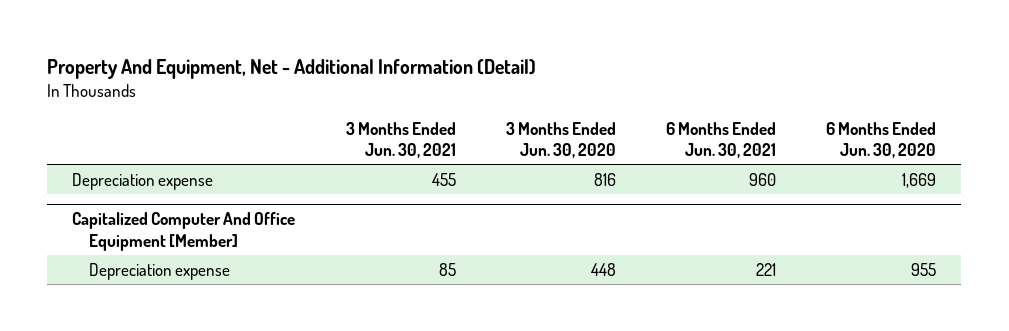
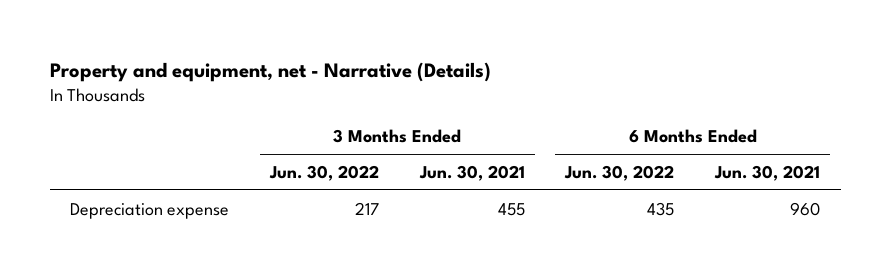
- Property And Equipment, Net - Additional Information (Detail)
+ Property and equipment, net - Narrative (Details)
- | 3 Months Ended Jun. 30, 2021 | 3 Months Ended Jun. 30, 2020 | 6 Months Ended Jun. 30, 2021 | 6 Months Ended Jun. 30, 2020
+ | 3 Months Ended Jun. 30, 2022 | 3 Months Ended Jun. 30, 2021 | 6 Months Ended Jun. 30, 2022 | 6 Months Ended Jun. 30, 2021
- Capitalized Computer And Office Equipment [Member]
- Depreciation expense | 85 | 448 | 221 | 955

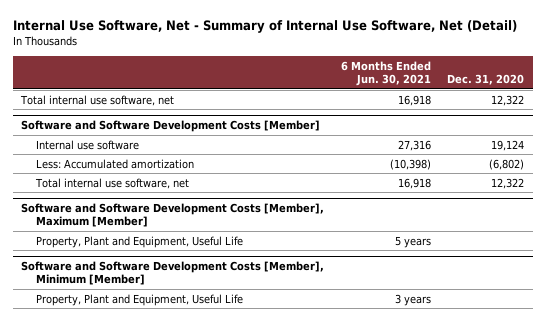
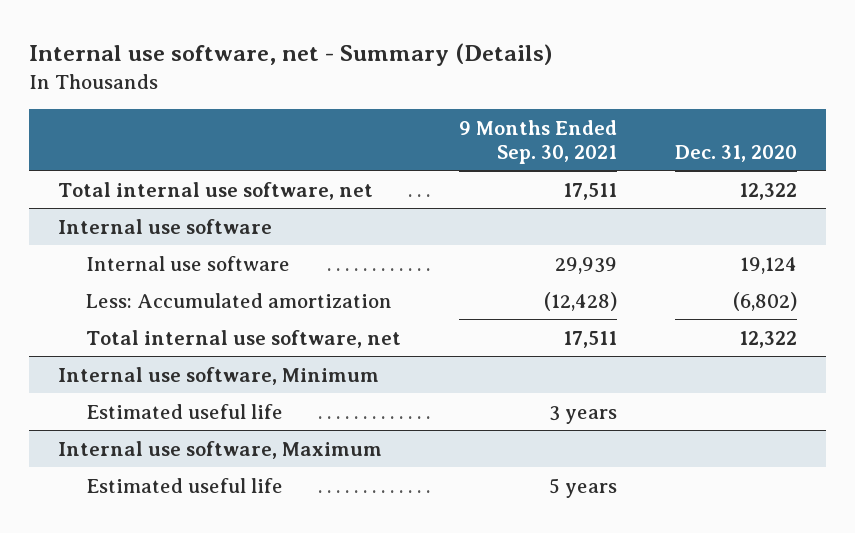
- Internal Use Software, Net - Summary of Internal Use Software, Net (Detail)
+ Internal use software, net - Summary (Details)
- | 6 Months Ended Jun. 30, 2021 | Dec. 31, 2020
+ | 9 Months Ended Sep. 30, 2021 | Dec. 31, 2020
- Software and Software Development Costs [Member]
+ Internal use software
- Software and Software Development Costs [Member], Maximum [Member]
- Property, Plant and Equipment, Useful Life | 5 years |
- Software and Software Development Costs [Member], Minimum [Member]
- Property, Plant and Equipment, Useful Life | 3 years |
+ Internal use software, Minimum
+ Estimated useful life | 3 years |
+ Internal use software, Maximum
+ Estimated useful life | 5 years |

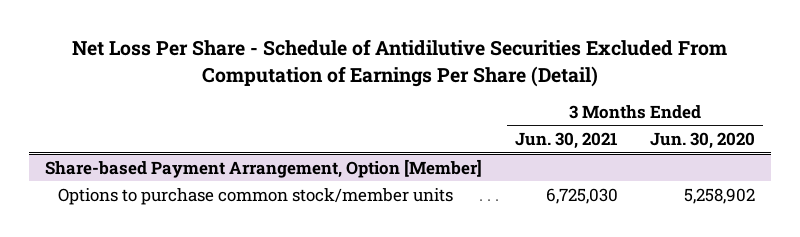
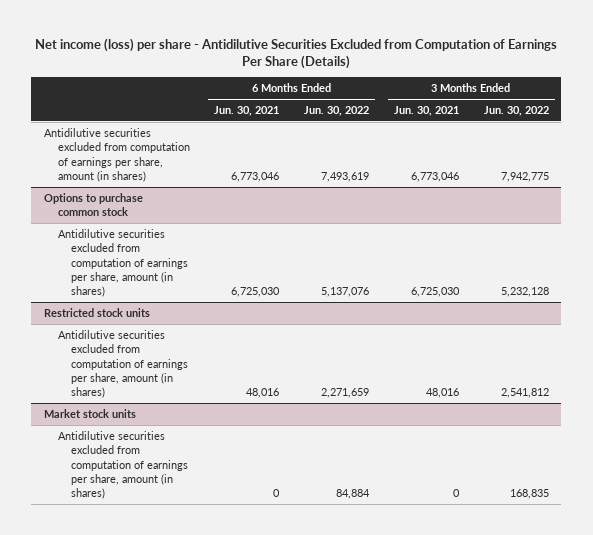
- Net Loss Per Share - Schedule of Antidilutive Securities Excluded From Computation of Earnings Per Share (Detail)
+ Net income (loss) per share - Antidilutive Securities Excluded from Computation of Earnings Per Share (Details)
- | 3 Months Ended Jun. 30, 2021 | 3 Months Ended Jun. 30, 2020
+ | 6 Months Ended Jun. 30, 2021 | 6 Months Ended Jun. 30, 2022 | 3 Months Ended Jun. 30, 2021 | 3 Months Ended Jun. 30, 2022
- Share-based Payment Arrangement, Option [Member]
- Options to purchase common stock/member units | 6,725,030 | 5,258,902
+ Antidilutive securities excluded from computation of earnings per share, amount (in shares) | 6,773,046 | 7,493,619 | 6,773,046 | 7,942,775
+ Options to purchase common stock
+ Antidilutive securities excluded from computation of earnings per share, amount (in shares) | 6,725,030 | 5,137,076 | 6,725,030 | 5,232,128
+ Restricted stock units
+ Antidilutive securities excluded from computation of earnings per share, amount (in shares) | 48,016 | 2,271,659 | 48,016 | 2,541,812
+ Market stock units
+ Antidilutive securities excluded from computation of earnings per share, amount (in shares) | 0 | 84,884 | 0 | 168,835

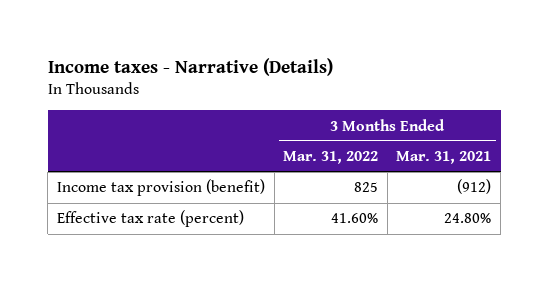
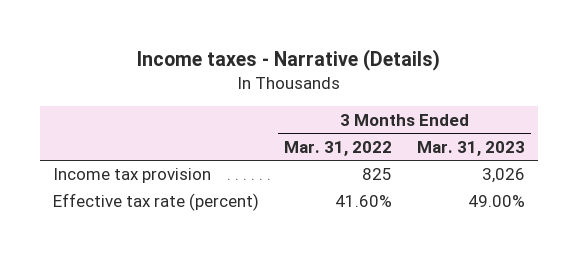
- | 3 Months Ended Mar. 31, 2022 | 3 Months Ended Mar. 31, 2021
+ | 3 Months Ended Mar. 31, 2022 | 3 Months Ended Mar. 31, 2023
- Income tax provision (benefit) | 825 | (912)
+ Income tax provision | 825 | 3,026

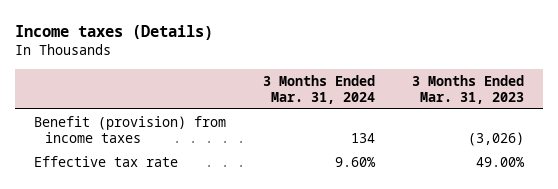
- Income taxes - Narrative (Details)
+ Income taxes (Details)
- | 3 Months Ended Mar. 31, 2022 | 3 Months Ended Mar. 31, 2023
+ | 3 Months Ended Mar. 31, 2024 | 3 Months Ended Mar. 31, 2023
- Income tax provision | 825 | 3,026
- Effective tax rate (percent) | 41.60% | 49.00%
+ Benefit (provision) from income taxes | 134 | (3,026)
+ Effective tax rate | 9.60% | 49.00%

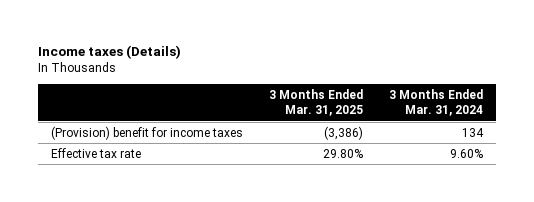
- | 3 Months Ended Mar. 31, 2024 | 3 Months Ended Mar. 31, 2023
+ | 3 Months Ended Mar. 31, 2025 | 3 Months Ended Mar. 31, 2024
- Benefit (provision) from income taxes | 134 | (3,026)
+ (Provision) benefit for income taxes | (3,386) | 134

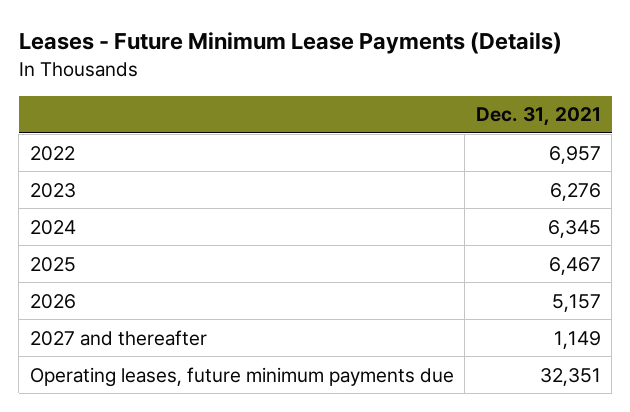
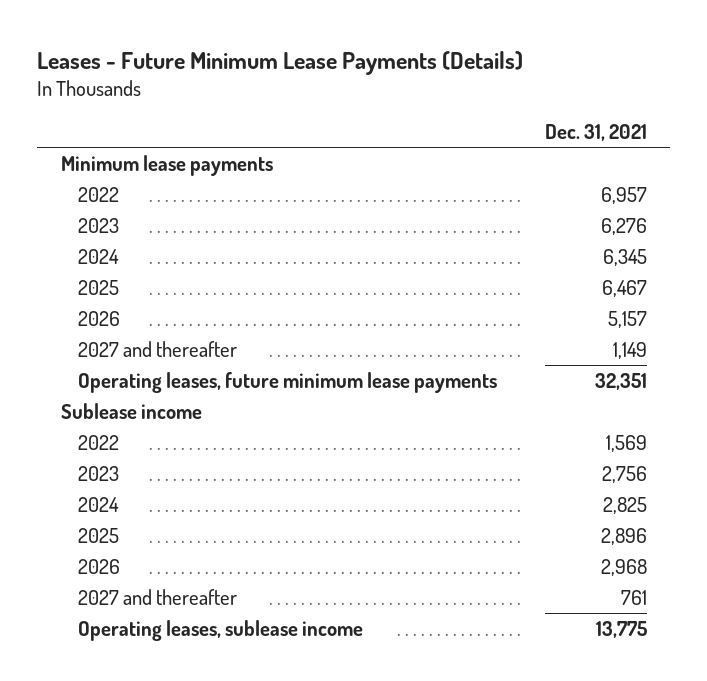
+ Minimum lease payments
- Operating leases, future minimum payments due | 32,351
+ Operating leases, future minimum lease payments | 32,351
+ Sublease income
+ 2022 | 1,569
+ 2023 | 2,756
+ 2024 | 2,825
+ 2025 | 2,896
+ 2026 | 2,968
+ 2027 and thereafter | 761
+ Operating leases, sublease income | 13,775

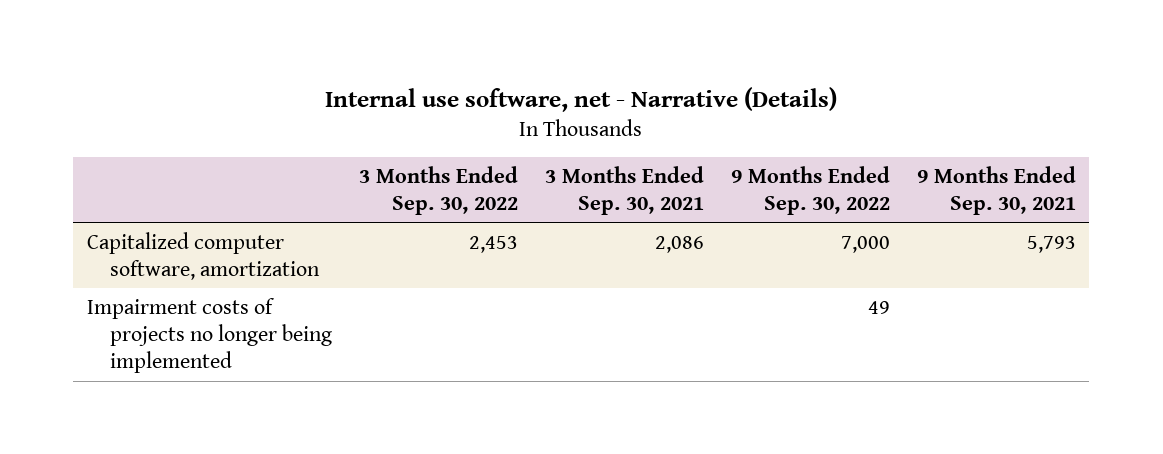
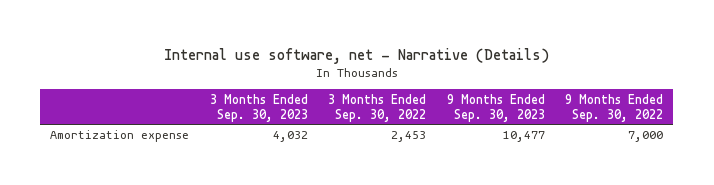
- | 3 Months Ended Sep. 30, 2022 | 3 Months Ended Sep. 30, 2021 | 9 Months Ended Sep. 30, 2022 | 9 Months Ended Sep. 30, 2021
+ | 3 Months Ended Sep. 30, 2023 | 3 Months Ended Sep. 30, 2022 | 9 Months Ended Sep. 30, 2023 | 9 Months Ended Sep. 30, 2022
- Capitalized computer software, amortization | 2,453 | 2,086 | 7,000 | 5,793
- Impairment costs of projects no longer being implemented | | | 49 |
+ Amortization expense | 4,032 | 2,453 | 10,477 | 7,000

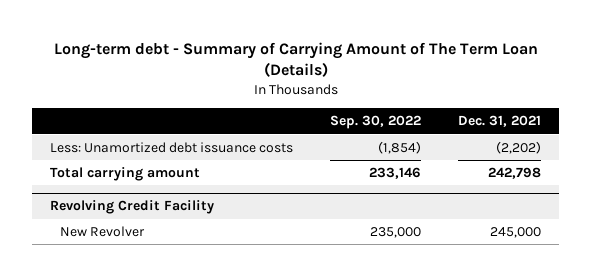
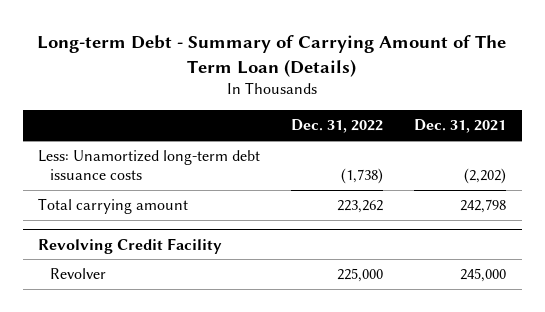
- Long-term debt - Summary of Carrying Amount of The Term Loan (Details)
+ Long-term Debt - Summary of Carrying Amount of The Term Loan (Details)
- | Sep. 30, 2022 | Dec. 31, 2021
+ | Dec. 31, 2022 | Dec. 31, 2021
- Less: Unamortized debt issuance costs | (1,854) | (2,202)
+ Less: Unamortized long-term debt issuance costs | (1,738) | (2,202)
@ Revolving Credit Facility
- New Revolver | 235,000 | 245,000
+ Revolver | 225,000 | 245,000

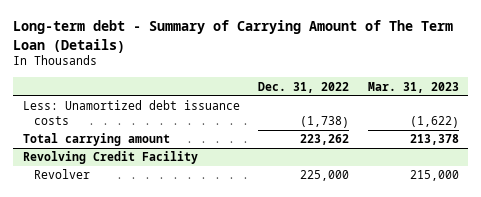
- Long-term Debt - Summary of Carrying Amount of The Term Loan (Details)
+ Long-term debt - Summary of Carrying Amount of The Term Loan (Details)
- | Dec. 31, 2022 | Dec. 31, 2021
+ | Dec. 31, 2022 | Mar. 31, 2023
- Less: Unamortized long-term debt issuance costs | (1,738) | (2,202)
+ Less: Unamortized debt issuance costs | (1,738) | (1,622)

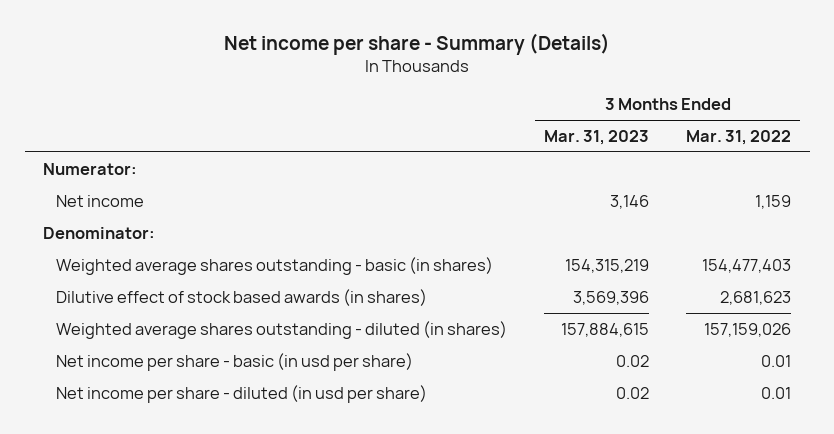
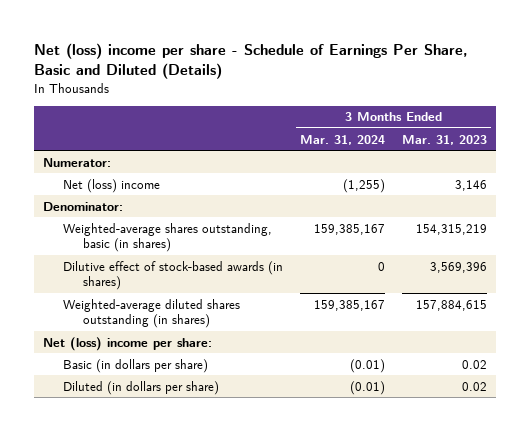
- Net income per share - Summary (Details)
+ Net (loss) income per share - Schedule of Earnings Per Share, Basic and Diluted (Details)
- | 3 Months Ended Mar. 31, 2023 | 3 Months Ended Mar. 31, 2022
+ | 3 Months Ended Mar. 31, 2024 | 3 Months Ended Mar. 31, 2023
- Net income | 3,146 | 1,159
+ Net (loss) income | (1,255) | 3,146
- Weighted average shares outstanding - basic (in shares) | 154,315,219 | 154,477,403
- Dilutive effect of stock based awards (in shares) | 3,569,396 | 2,681,623
- Weighted average shares outstanding - diluted (in shares) | 157,884,615 | 157,159,026
- Net income per share - basic (in usd per share) | 0.02 | 0.01
- Net income per share - diluted (in usd per share) | 0.02 | 0.01
+ Weighted-average shares outstanding, basic (in shares) | 159,385,167 | 154,315,219
+ Dilutive effect of stock-based awards (in shares) | 0 | 3,569,396
+ Weighted-average diluted shares outstanding (in shares) | 159,385,167 | 157,884,615
+ Net (loss) income per share:
+ Basic (in dollars per share) | (0.01) | 0.02
+ Diluted (in dollars per share) | (0.01) | 0.02

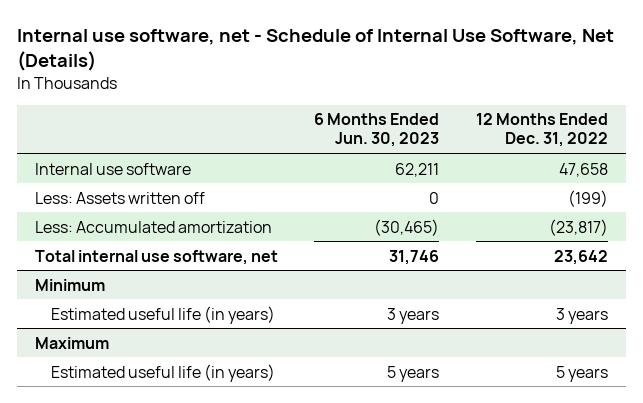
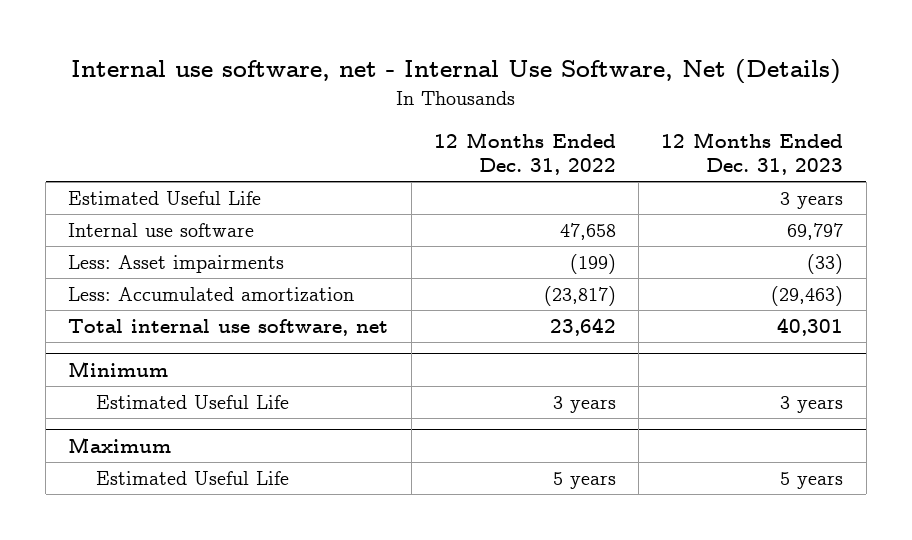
- Internal use software, net - Schedule of Internal Use Software, Net (Details)
+ Internal use software, net - Internal Use Software, Net (Details)
- | 6 Months Ended Jun. 30, 2023 | 12 Months Ended Dec. 31, 2022
+ | 12 Months Ended Dec. 31, 2022 | 12 Months Ended Dec. 31, 2023
+ Estimated Useful Life | | 3 years
- Less: Assets written off | 0 | (199)
+ Less: Asset impairments | (199) | (33)
@ Minimum
- Estimated useful life (in years) | 3 years | 3 years
+ Estimated Useful Life | 3 years | 3 years
@ Maximum
- Estimated useful life (in years) | 5 years | 5 years
+ Estimated Useful Life | 5 years | 5 years

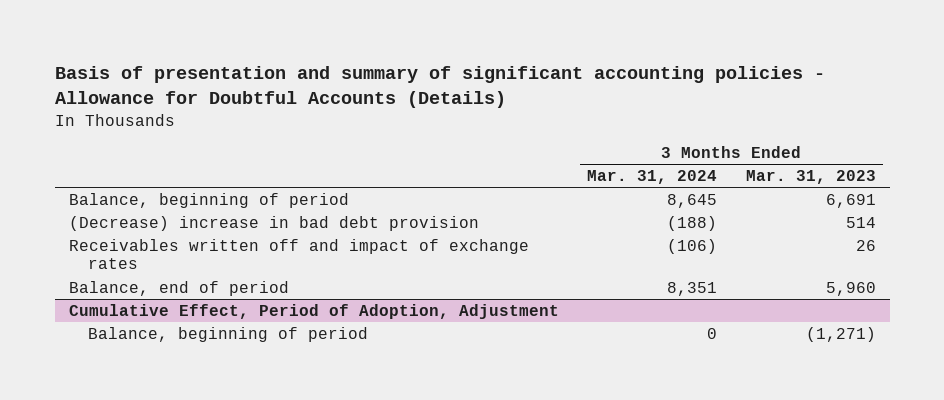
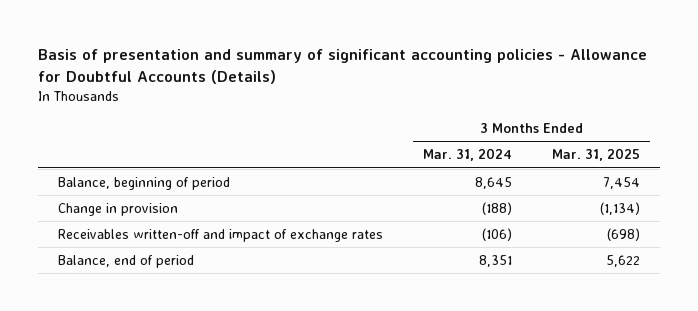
- | 3 Months Ended Mar. 31, 2024 | 3 Months Ended Mar. 31, 2023
+ | 3 Months Ended Mar. 31, 2024 | 3 Months Ended Mar. 31, 2025
- (Decrease) increase in bad debt provision | (188) | 514
- Receivables written off and impact of exchange rates | (106) | 26
+ Change in provision | (188) | (1,134)
+ Receivables written-off and impact of exchange rates | (106) | (698)
- Cumulative Effect, Period of Adoption, Adjustment
- Balance, beginning of period | 0 | (1,271)

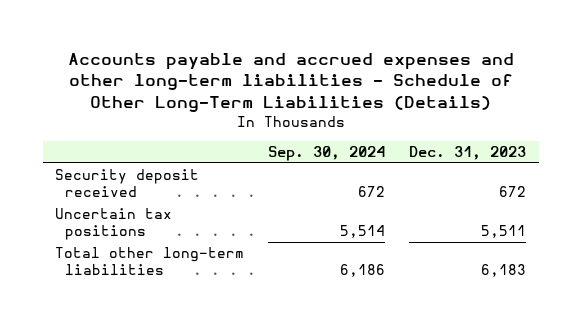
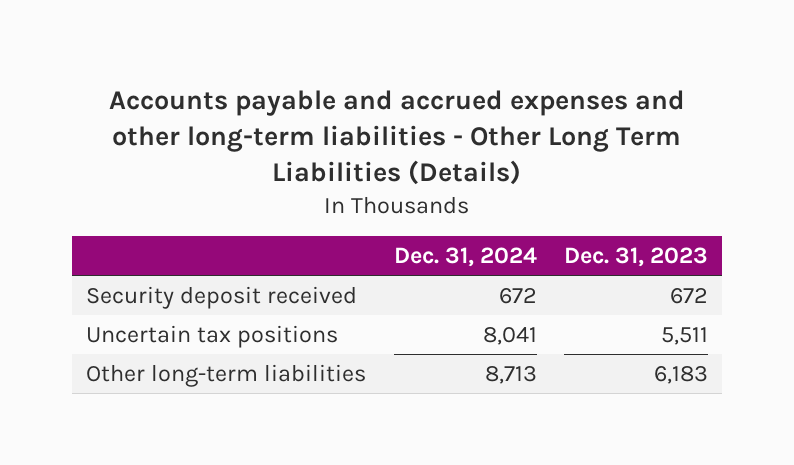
- Accounts payable and accrued expenses and other long-term liabilities - Schedule of Other Long-Term Liabilities (Details)
+ Accounts payable and accrued expenses and other long-term liabilities - Other Long Term Liabilities (Details)
- | Sep. 30, 2024 | Dec. 31, 2023
+ | Dec. 31, 2024 | Dec. 31, 2023
- Total other long-term liabilities | 6,186 | 6,183
+ Other long-term liabilities | 8,713 | 6,183

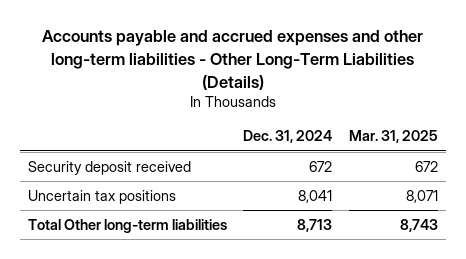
- Accounts payable and accrued expenses and other long-term liabilities - Other Long Term Liabilities (Details)
+ Accounts payable and accrued expenses and other long-term liabilities - Other Long-Term Liabilities (Details)
- | Dec. 31, 2024 | Dec. 31, 2023
+ | Dec. 31, 2024 | Mar. 31, 2025
- Other long-term liabilities | 8,713 | 6,183
+ Total Other long-term liabilities | 8,713 | 8,743

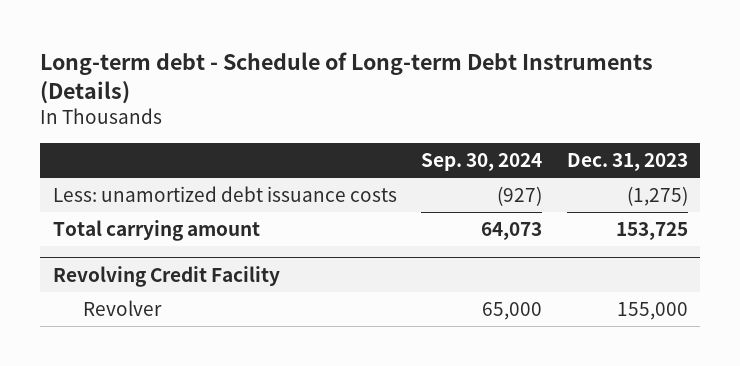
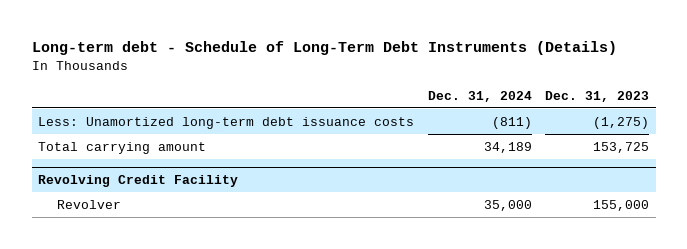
- Long-term debt - Schedule of Long-term Debt Instruments (Details)
+ Long-term debt - Schedule of Long-Term Debt Instruments (Details)
- | Sep. 30, 2024 | Dec. 31, 2023
+ | Dec. 31, 2024 | Dec. 31, 2023
- Less: unamortized debt issuance costs | (927) | (1,275)
+ Less: Unamortized long-term debt issuance costs | (811) | (1,275)

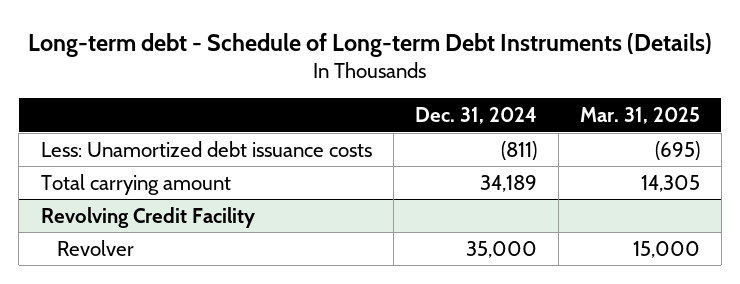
- Long-term debt - Schedule of Long-Term Debt Instruments (Details)
+ Long-term debt - Schedule of Long-term Debt Instruments (Details)
- | Dec. 31, 2024 | Dec. 31, 2023
+ | Dec. 31, 2024 | Mar. 31, 2025
- Less: Unamortized long-term debt issuance costs | (811) | (1,275)
+ Less: Unamortized debt issuance costs | (811) | (695)

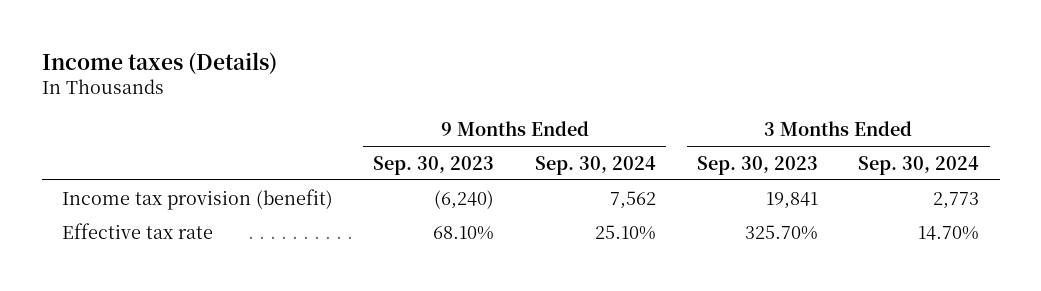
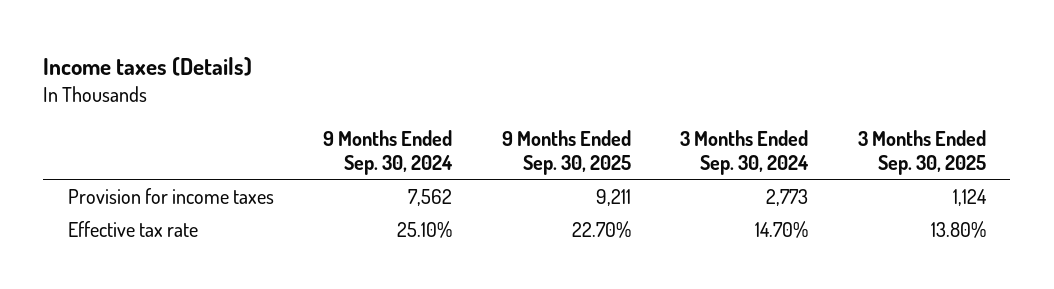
- | 9 Months Ended Sep. 30, 2023 | 9 Months Ended Sep. 30, 2024 | 3 Months Ended Sep. 30, 2023 | 3 Months Ended Sep. 30, 2024
+ | 9 Months Ended Sep. 30, 2024 | 9 Months Ended Sep. 30, 2025 | 3 Months Ended Sep. 30, 2024 | 3 Months Ended Sep. 30, 2025
- Income tax provision (benefit) | (6,240) | 7,562 | 19,841 | 2,773
+ Provision for income taxes | 7,562 | 9,211 | 2,773 | 1,124

